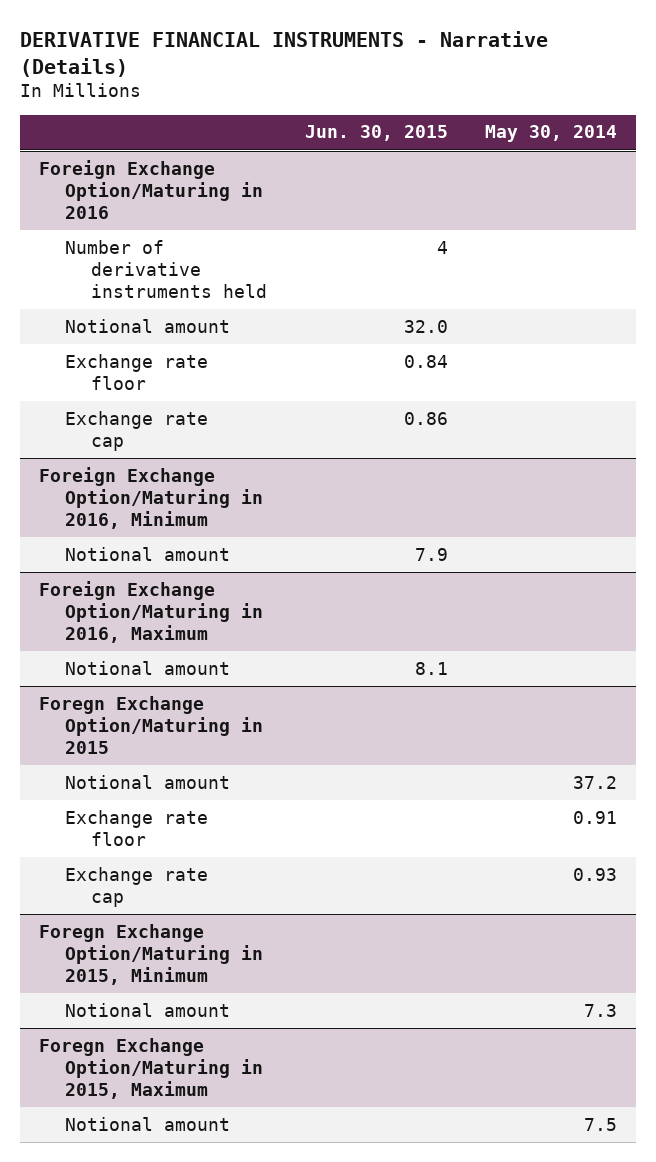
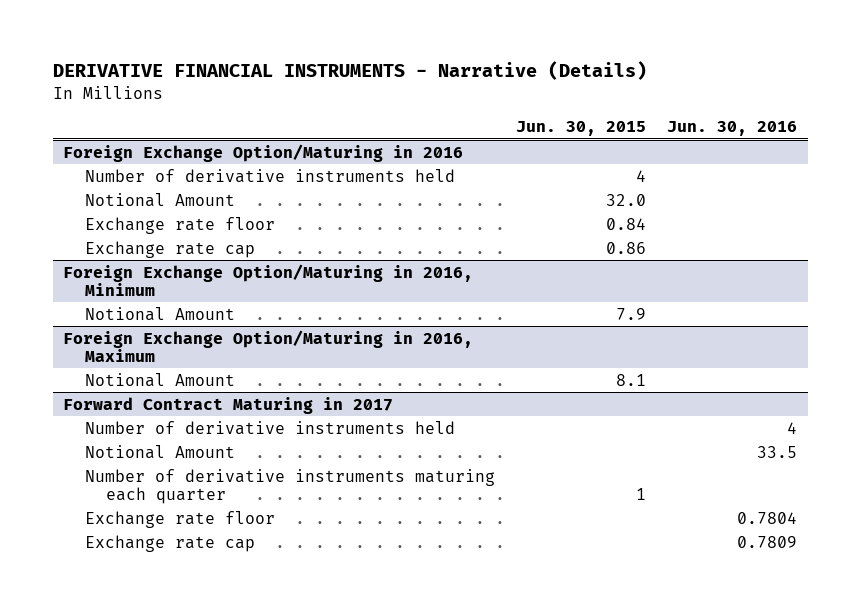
- | Jun. 30, 2015 | May 30, 2014
+ | Jun. 30, 2015 | Jun. 30, 2016
@ Foreign Exchange Option/Maturing in 2016
- Notional amount | 32.0 |
+ Notional Amount | 32.0 |
@ Foreign Exchange Option/Maturing in 2016, Minimum
- Notional amount | 7.9 |
+ Notional Amount | 7.9 |
@ Foreign Exchange Option/Maturing in 2016, Maximum
- Notional amount | 8.1 |
- Foregn Exchange Option/Maturing in 2015
- Notional amount | | 37.2
- Exchange rate floor | | 0.91
- Exchange rate cap | | 0.93
- Foregn Exchange Option/Maturing in 2015, Minimum
- Notional amount | | 7.3
- Foregn Exchange Option/Maturing in 2015, Maximum
- Notional amount | | 7.5
@ Foreign Exchange Option/Maturing in 2016, Maximum
+ Notional Amount | 8.1 |
+ Forward Contract Maturing in 2017
+ Number of derivative instruments held | | 4
+ Notional Amount | | 33.5
+ Number of derivative instruments maturing each quarter | 1 |
+ Exchange rate floor | | 0.7804
+ Exchange rate cap | | 0.7809

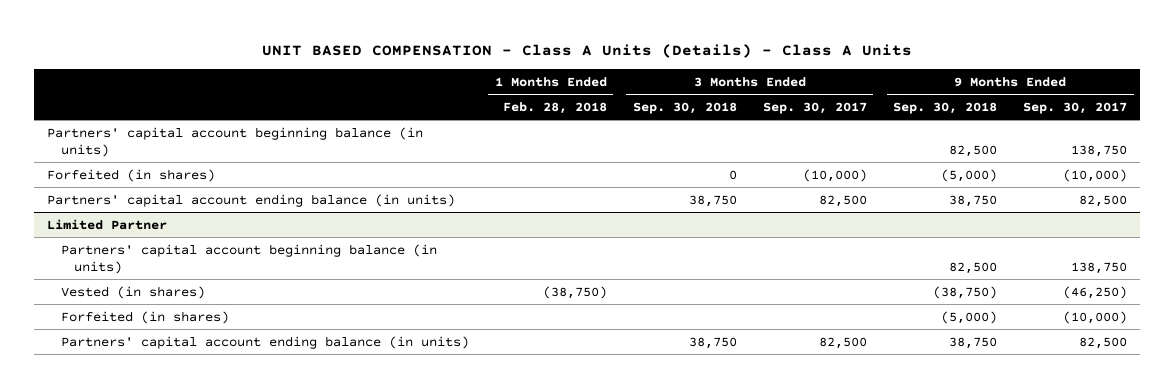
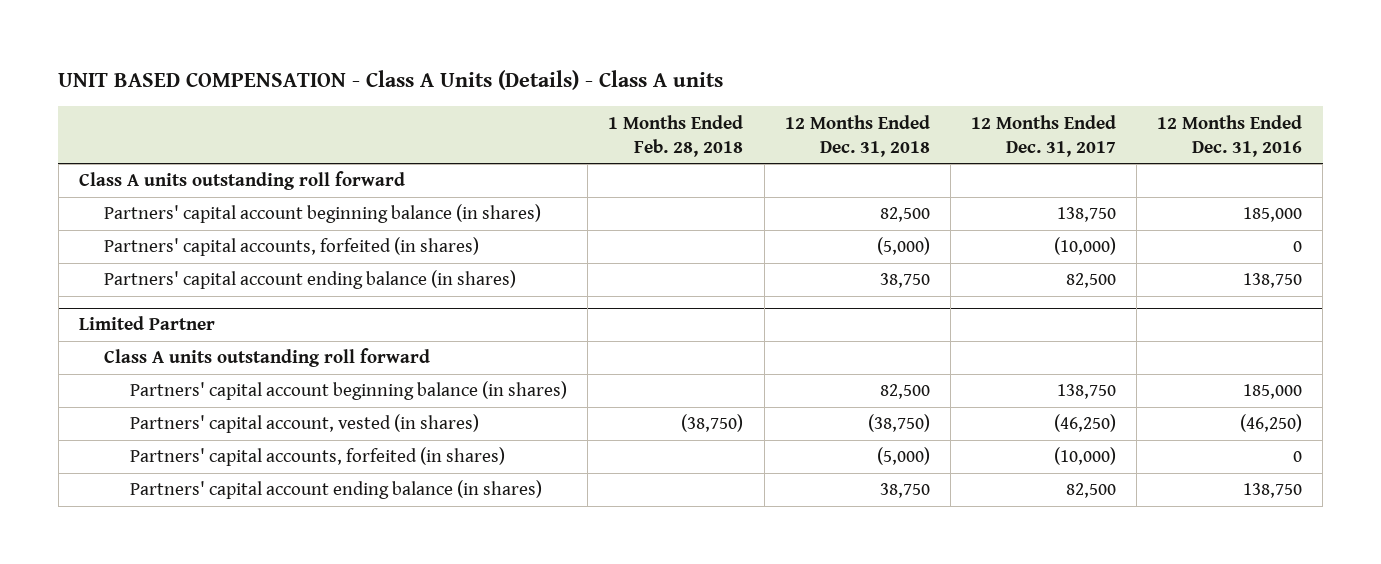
- UNIT BASED COMPENSATION - Class A Units (Details) - Class A Units
+ UNIT BASED COMPENSATION - Class A Units (Details) - Class A units
- | 1 Months Ended Feb. 28, 2018 | 3 Months Ended Sep. 30, 2018 | 3 Months Ended Sep. 30, 2017 | 9 Months Ended Sep. 30, 2018 | 9 Months Ended Sep. 30, 2017
+ | 1 Months Ended Feb. 28, 2018 | 12 Months Ended Dec. 31, 2018 | 12 Months Ended Dec. 31, 2017 | 12 Months Ended Dec. 31, 2016
- Partners' capital account beginning balance (in units) | | | | 82,500 | 138,750
- Forfeited (in shares) | | 0 | (10,000) | (5,000) | (10,000)
- Partners' capital account ending balance (in units) | | 38,750 | 82,500 | 38,750 | 82,500
+ Class A units outstanding roll forward
+ Partners' capital account beginning balance (in shares) | | 82,500 | 138,750 | 185,000
+ Partners' capital accounts, forfeited (in shares) | | (5,000) | (10,000) | 0
+ Partners' capital account ending balance (in shares) | | 38,750 | 82,500 | 138,750
@ Limited Partner
- Partners' capital account beginning balance (in units) | | | | 82,500 | 138,750
- Vested (in shares) | (38,750) | | | (38,750) | (46,250)
- Forfeited (in shares) | | | | (5,000) | (10,000)
- Partners' capital account ending balance (in units) | | 38,750 | 82,500 | 38,750 | 82,500
+ Class A units outstanding roll forward
+ Partners' capital account beginning balance (in shares) | | 82,500 | 138,750 | 185,000
+ Partners' capital account, vested (in shares) | (38,750) | (38,750) | (46,250) | (46,250)
+ Partners' capital accounts, forfeited (in shares) | | (5,000) | (10,000) | 0
+ Partners' capital account ending balance (in shares) | | 38,750 | 82,500 | 138,750

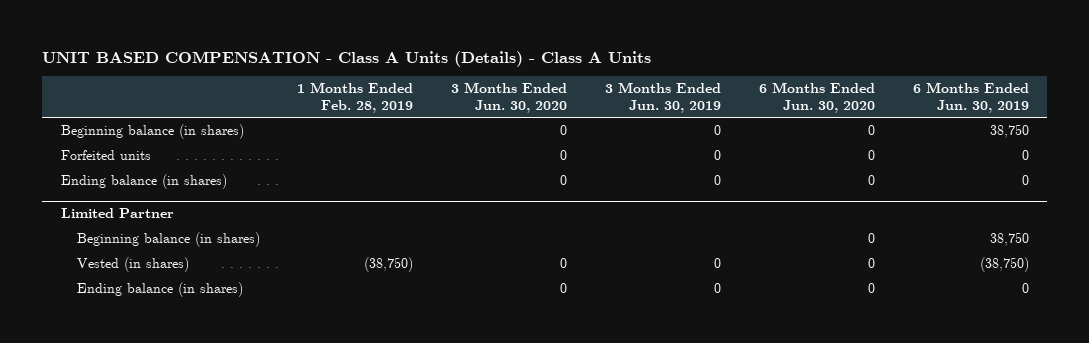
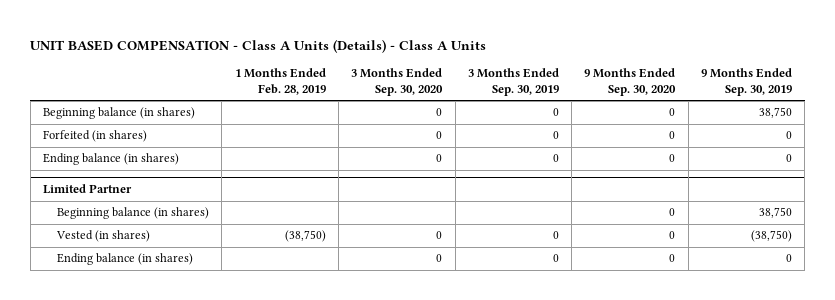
- | 1 Months Ended Feb. 28, 2019 | 3 Months Ended Jun. 30, 2020 | 3 Months Ended Jun. 30, 2019 | 6 Months Ended Jun. 30, 2020 | 6 Months Ended Jun. 30, 2019
+ | 1 Months Ended Feb. 28, 2019 | 3 Months Ended Sep. 30, 2020 | 3 Months Ended Sep. 30, 2019 | 9 Months Ended Sep. 30, 2020 | 9 Months Ended Sep. 30, 2019
- Forfeited units | | 0 | 0 | 0 | 0
+ Forfeited (in shares) | | 0 | 0 | 0 | 0

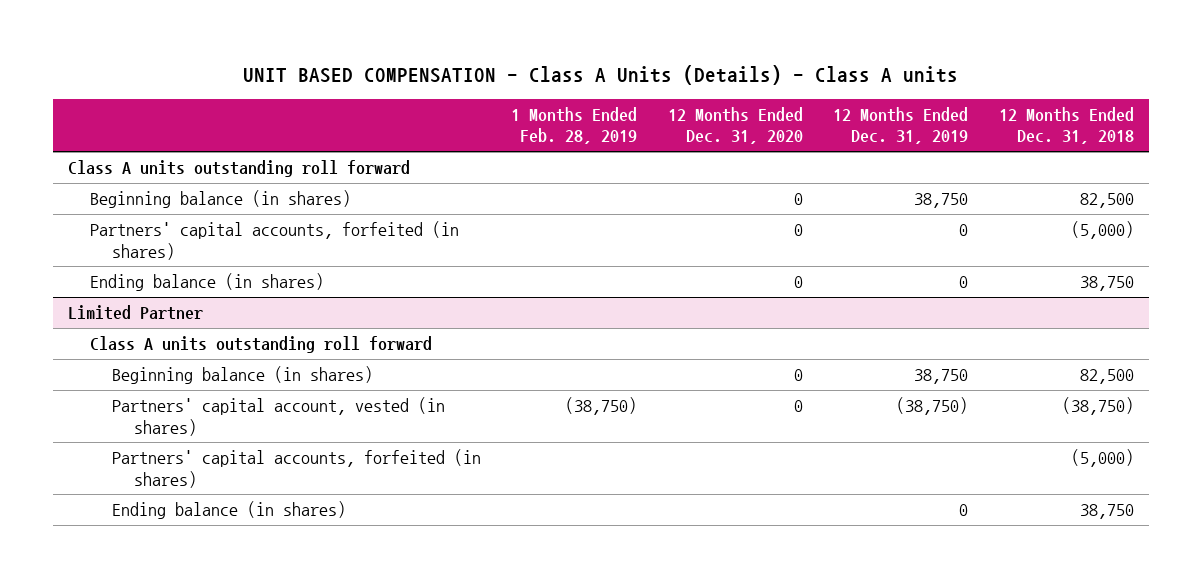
- UNIT BASED COMPENSATION - Class A Units (Details) - Class A Units
+ UNIT BASED COMPENSATION - Class A Units (Details) - Class A units
- | 1 Months Ended Feb. 28, 2019 | 3 Months Ended Sep. 30, 2020 | 3 Months Ended Sep. 30, 2019 | 9 Months Ended Sep. 30, 2020 | 9 Months Ended Sep. 30, 2019
+ | 1 Months Ended Feb. 28, 2019 | 12 Months Ended Dec. 31, 2020 | 12 Months Ended Dec. 31, 2019 | 12 Months Ended Dec. 31, 2018
+ Class A units outstanding roll forward
- Forfeited (in shares) | | 0 | 0 | 0 | 0
+ Partners' capital accounts, forfeited (in shares) | | 0 | 0 | (5,000)
@ Limited Partner
+ Class A units outstanding roll forward
- Vested (in shares) | (38,750) | 0 | 0 | 0 | (38,750)
+ Partners' capital account, vested (in shares) | (38,750) | 0 | (38,750) | (38,750)
+ Partners' capital accounts, forfeited (in shares) | | | | (5,000)

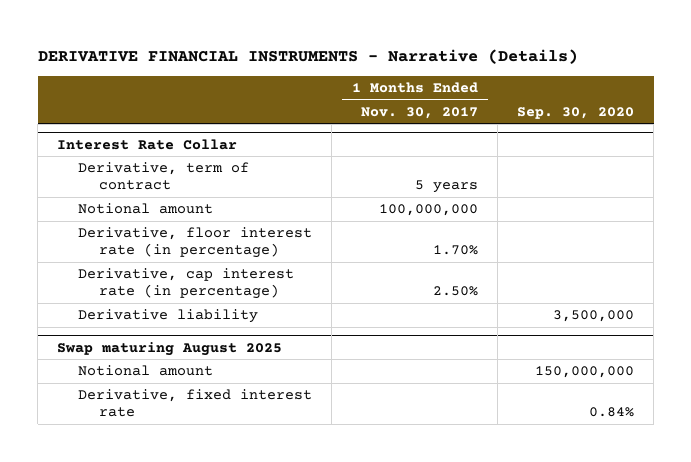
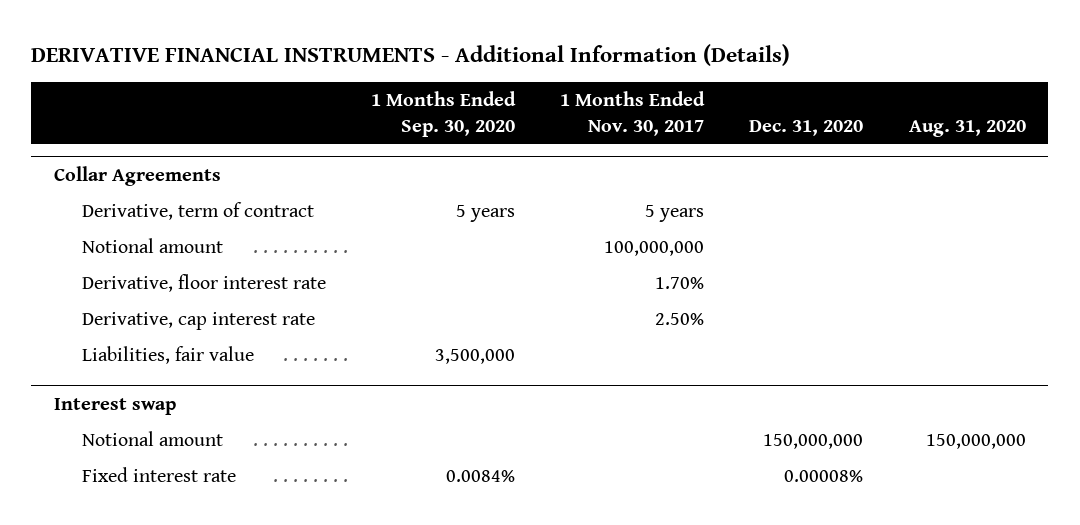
- DERIVATIVE FINANCIAL INSTRUMENTS - Narrative (Details)
+ DERIVATIVE FINANCIAL INSTRUMENTS - Additional Information (Details)
- | 1 Months Ended Nov. 30, 2017 | Sep. 30, 2020
+ | 1 Months Ended Sep. 30, 2020 | 1 Months Ended Nov. 30, 2017 | Dec. 31, 2020 | Aug. 31, 2020
- Interest Rate Collar
+ Collar Agreements
- Derivative, floor interest rate (in percentage) | 1.70% |
- Derivative, cap interest rate (in percentage) | 2.50% |
- Derivative liability | | 3,500,000
- Swap maturing August 2025
+ Derivative, floor interest rate | | 1.70% | |
+ Derivative, cap interest rate | | 2.50% | |
+ Liabilities, fair value | 3,500,000 | | |
+ Interest swap
- Derivative, fixed interest rate | | 0.84%
+ Fixed interest rate | 0.0084% | | 0.00008% |

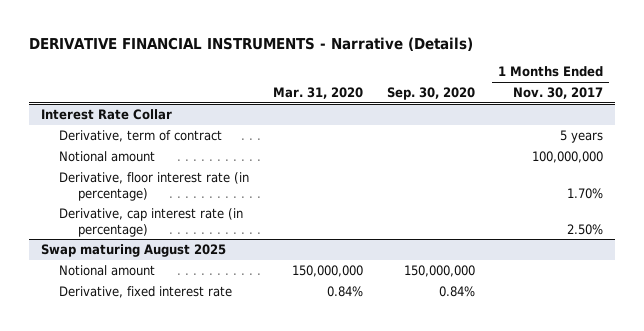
- DERIVATIVE FINANCIAL INSTRUMENTS - Additional Information (Details)
+ DERIVATIVE FINANCIAL INSTRUMENTS - Narrative (Details)
- | 1 Months Ended Sep. 30, 2020 | 1 Months Ended Nov. 30, 2017 | Dec. 31, 2020 | Aug. 31, 2020
+ | Mar. 31, 2020 | Sep. 30, 2020 | 1 Months Ended Nov. 30, 2017
- Collar Agreements
+ Interest Rate Collar
- Derivative, floor interest rate | | 1.70% | |
- Derivative, cap interest rate | | 2.50% | |
- Liabilities, fair value | 3,500,000 | | |
- Interest swap
+ Derivative, floor interest rate (in percentage) | | | 1.70%
+ Derivative, cap interest rate (in percentage) | | | 2.50%
+ Swap maturing August 2025
- Fixed interest rate | 0.0084% | | 0.00008% |
+ Derivative, fixed interest rate | 0.84% | 0.84% |

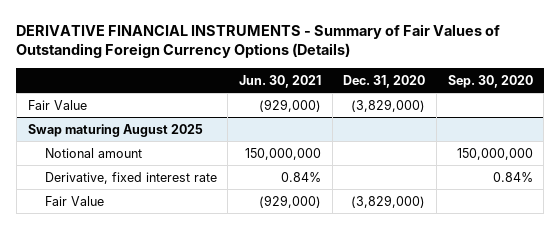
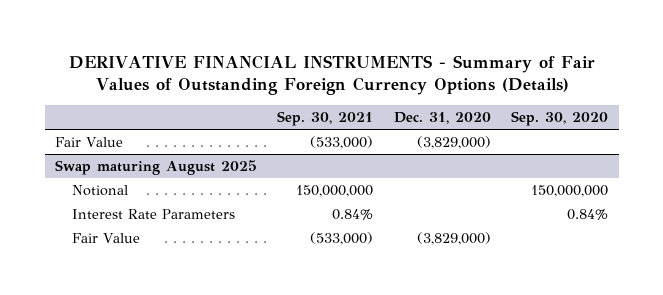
- | Jun. 30, 2021 | Dec. 31, 2020 | Sep. 30, 2020
+ | Sep. 30, 2021 | Dec. 31, 2020 | Sep. 30, 2020
@ Swap maturing August 2025
- Notional amount | 150,000,000 | | 150,000,000
- Derivative, fixed interest rate | 0.84% | | 0.84%
+ Notional | 150,000,000 | | 150,000,000
+ Interest Rate Parameters | 0.84% | | 0.84%

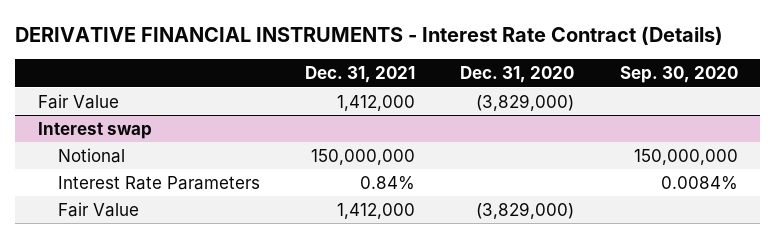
- DERIVATIVE FINANCIAL INSTRUMENTS - Summary of Fair Values of Outstanding Foreign Currency Options (Details)
+ DERIVATIVE FINANCIAL INSTRUMENTS - Interest Rate Contract (Details)
- | Sep. 30, 2021 | Dec. 31, 2020 | Sep. 30, 2020
+ | Dec. 31, 2021 | Dec. 31, 2020 | Sep. 30, 2020
- Swap maturing August 2025
+ Interest swap
- Interest Rate Parameters | 0.84% | | 0.84%
+ Interest Rate Parameters | 0.84% | | 0.0084%

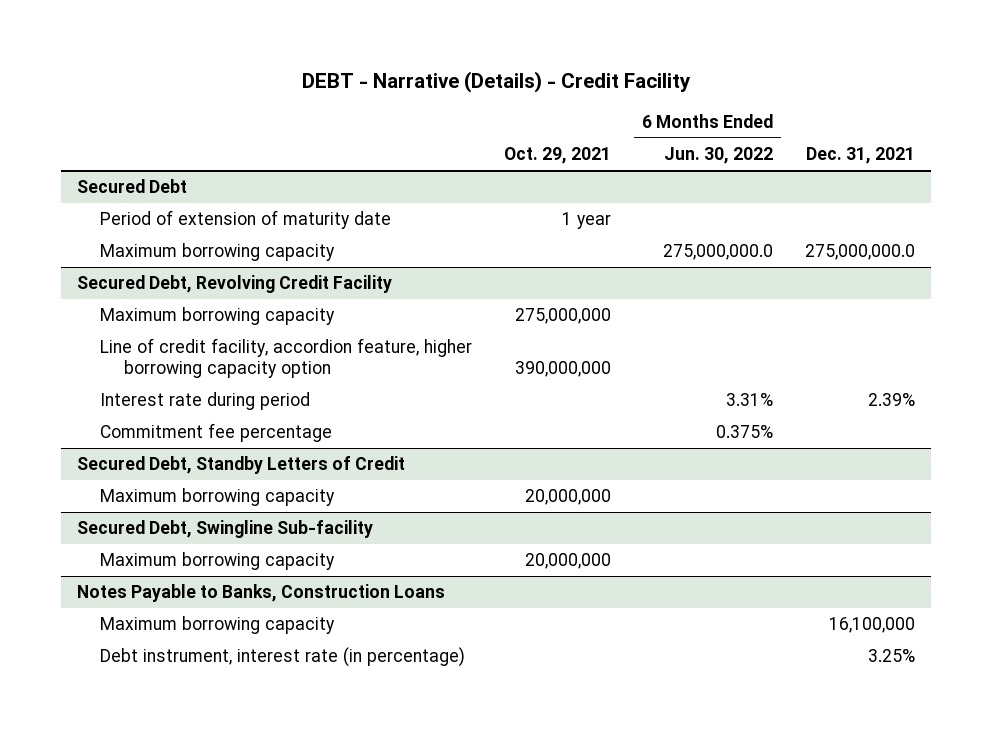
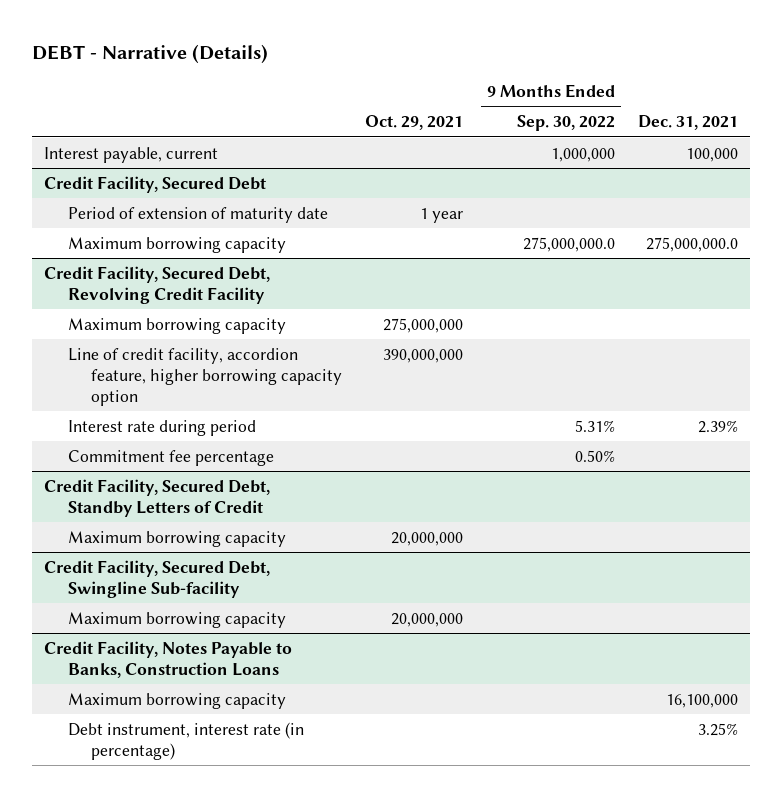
- DEBT - Narrative (Details) - Credit Facility
+ DEBT - Narrative (Details)
- | Oct. 29, 2021 | 6 Months Ended Jun. 30, 2022 | Dec. 31, 2021
+ | Oct. 29, 2021 | 9 Months Ended Sep. 30, 2022 | Dec. 31, 2021
- Secured Debt
+ Interest payable, current | | 1,000,000 | 100,000
+ Credit Facility, Secured Debt
- Secured Debt, Revolving Credit Facility
+ Credit Facility, Secured Debt, Revolving Credit Facility
- Secured Debt, Standby Letters of Credit
+ Credit Facility, Secured Debt, Standby Letters of Credit
- Secured Debt, Swingline Sub-facility
+ Credit Facility, Secured Debt, Swingline Sub-facility
- Notes Payable to Banks, Construction Loans
+ Credit Facility, Notes Payable to Banks, Construction Loans

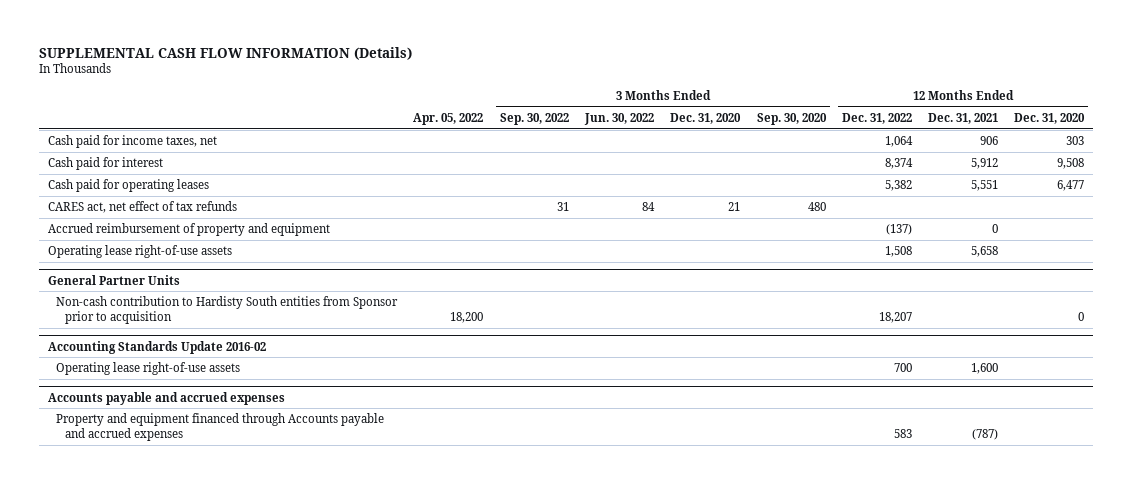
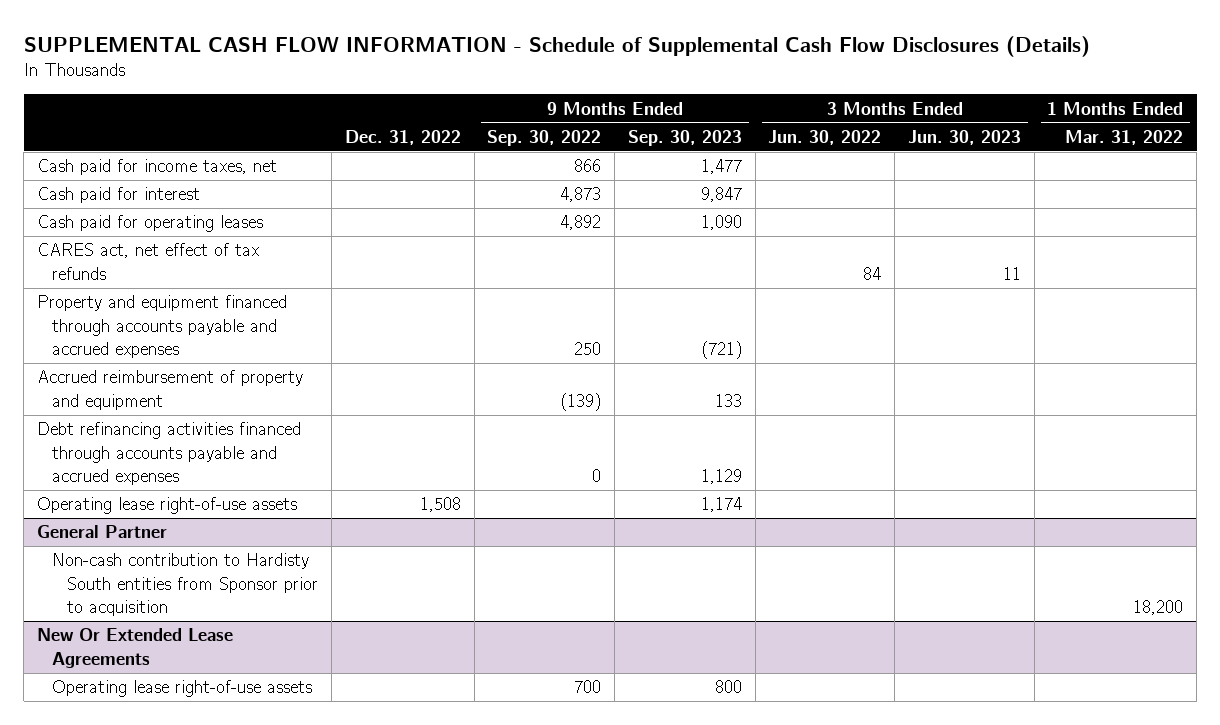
- SUPPLEMENTAL CASH FLOW INFORMATION (Details)
+ SUPPLEMENTAL CASH FLOW INFORMATION - Schedule of Supplemental Cash Flow Disclosures (Details)
- | Apr. 05, 2022 | 3 Months Ended Sep. 30, 2022 | 3 Months Ended Jun. 30, 2022 | 3 Months Ended Dec. 31, 2020 | 3 Months Ended Sep. 30, 2020 | 12 Months Ended Dec. 31, 2022 | 12 Months Ended Dec. 31, 2021 | 12 Months Ended Dec. 31, 2020
+ | Dec. 31, 2022 | 9 Months Ended Sep. 30, 2022 | 9 Months Ended Sep. 30, 2023 | 3 Months Ended Jun. 30, 2022 | 3 Months Ended Jun. 30, 2023 | 1 Months Ended Mar. 31, 2022
+ Property and equipment financed through accounts payable and accrued expenses | | 250 | (721) | | |
+ Debt refinancing activities financed through accounts payable and accrued expenses | | 0 | 1,129 | | |
- General Partner Units
+ General Partner
- Accounting Standards Update 2016-02
- Operating lease right-of-use assets | | | | | | 700 | 1,600 |
- Accounts payable and accrued expenses
- Property and equipment financed through Accounts payable and accrued expenses | | | | | | 583 | (787) |
+ New Or Extended Lease Agreements
+ Operating lease right-of-use assets | | 700 | 800 | | |

